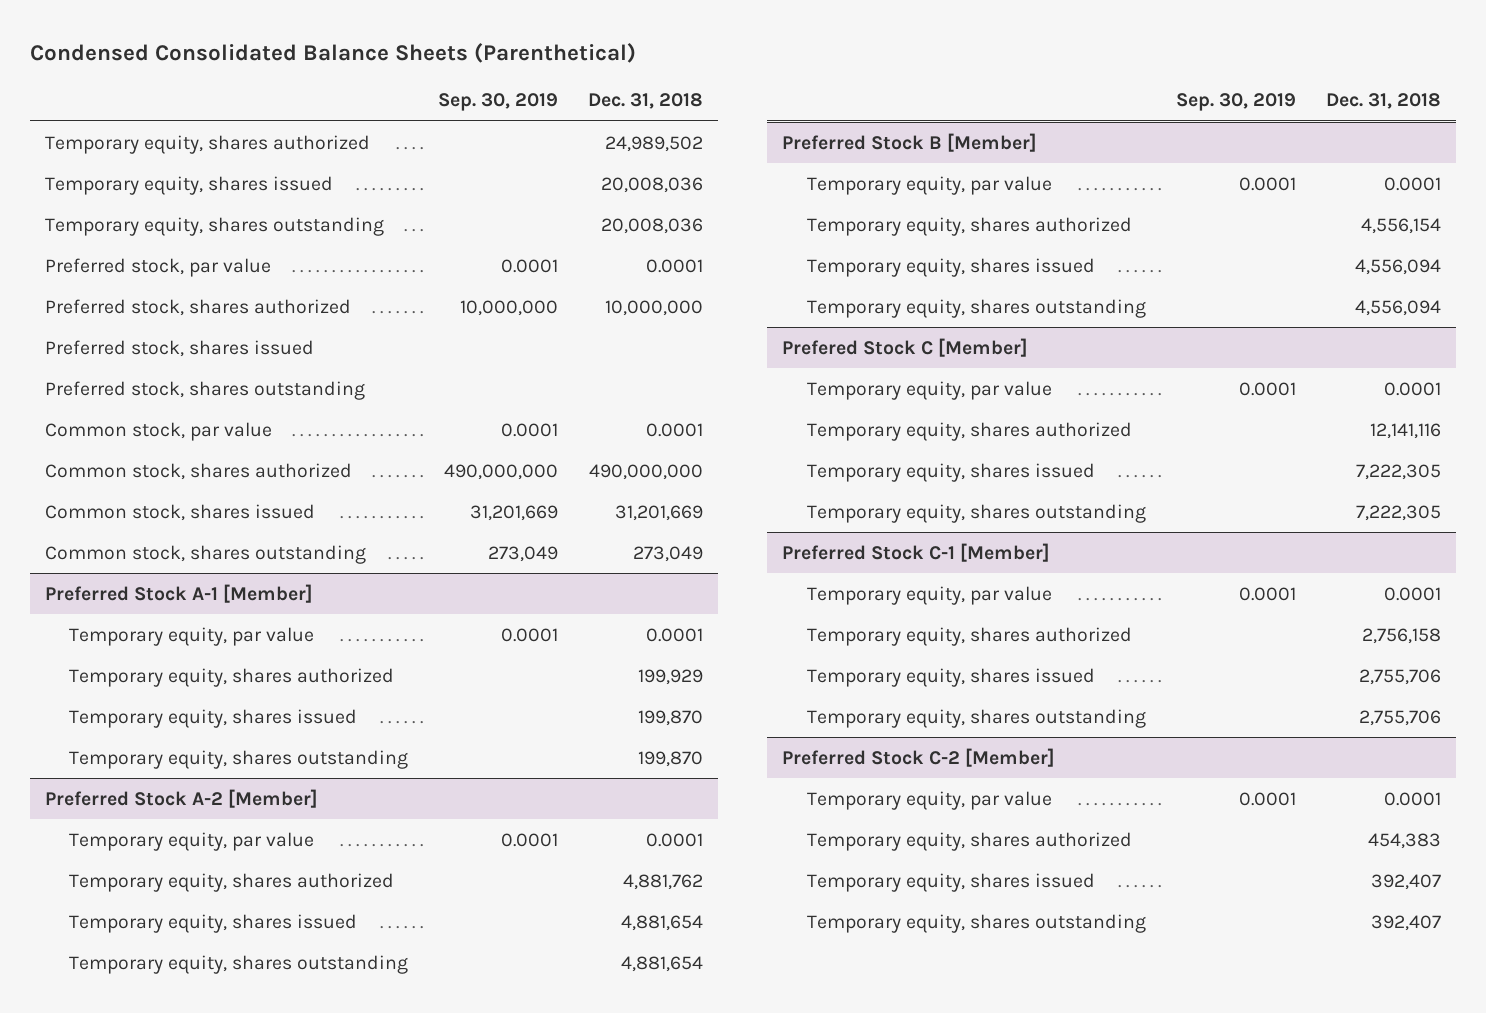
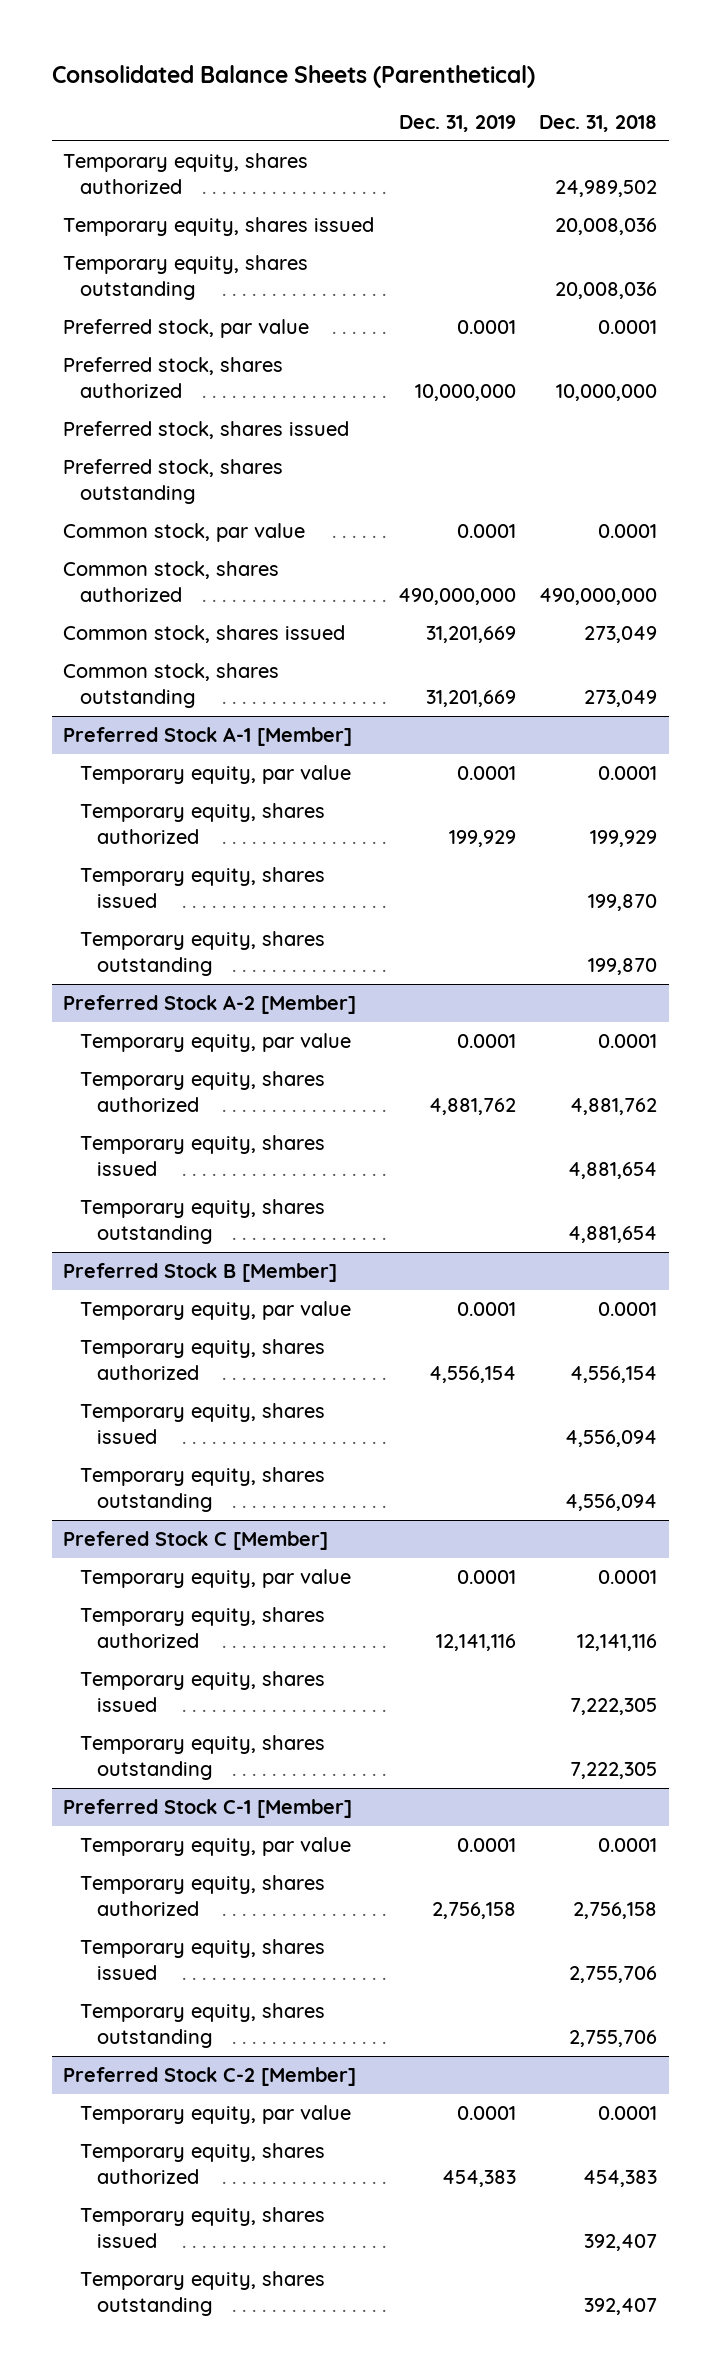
- Condensed Consolidated Balance Sheets (Parenthetical)
+ Consolidated Balance Sheets (Parenthetical)
- | Sep. 30, 2019 | Dec. 31, 2018
+ | Dec. 31, 2019 | Dec. 31, 2018
- Common stock, shares issued | 31,201,669 | 31,201,669
+ Common stock, shares issued | 31,201,669 | 273,049

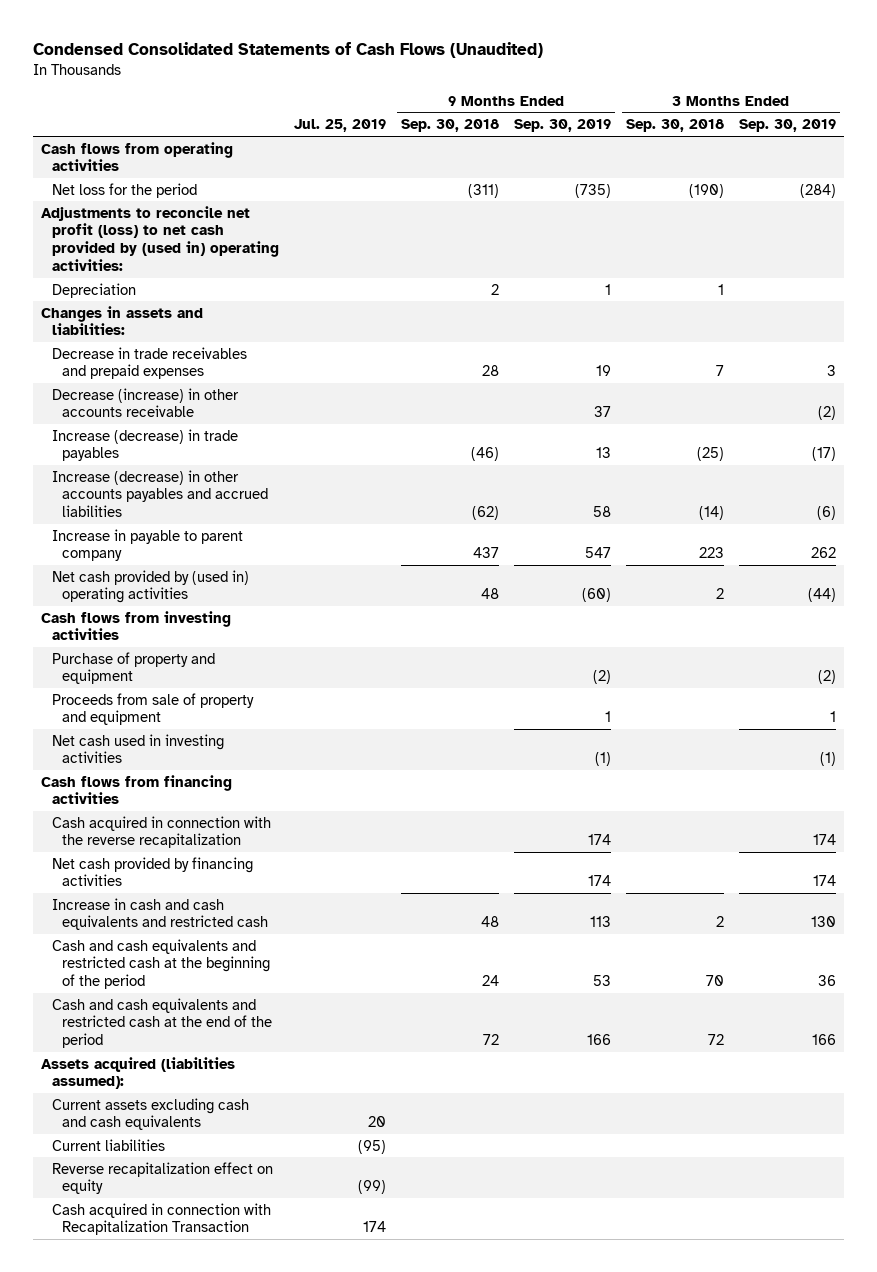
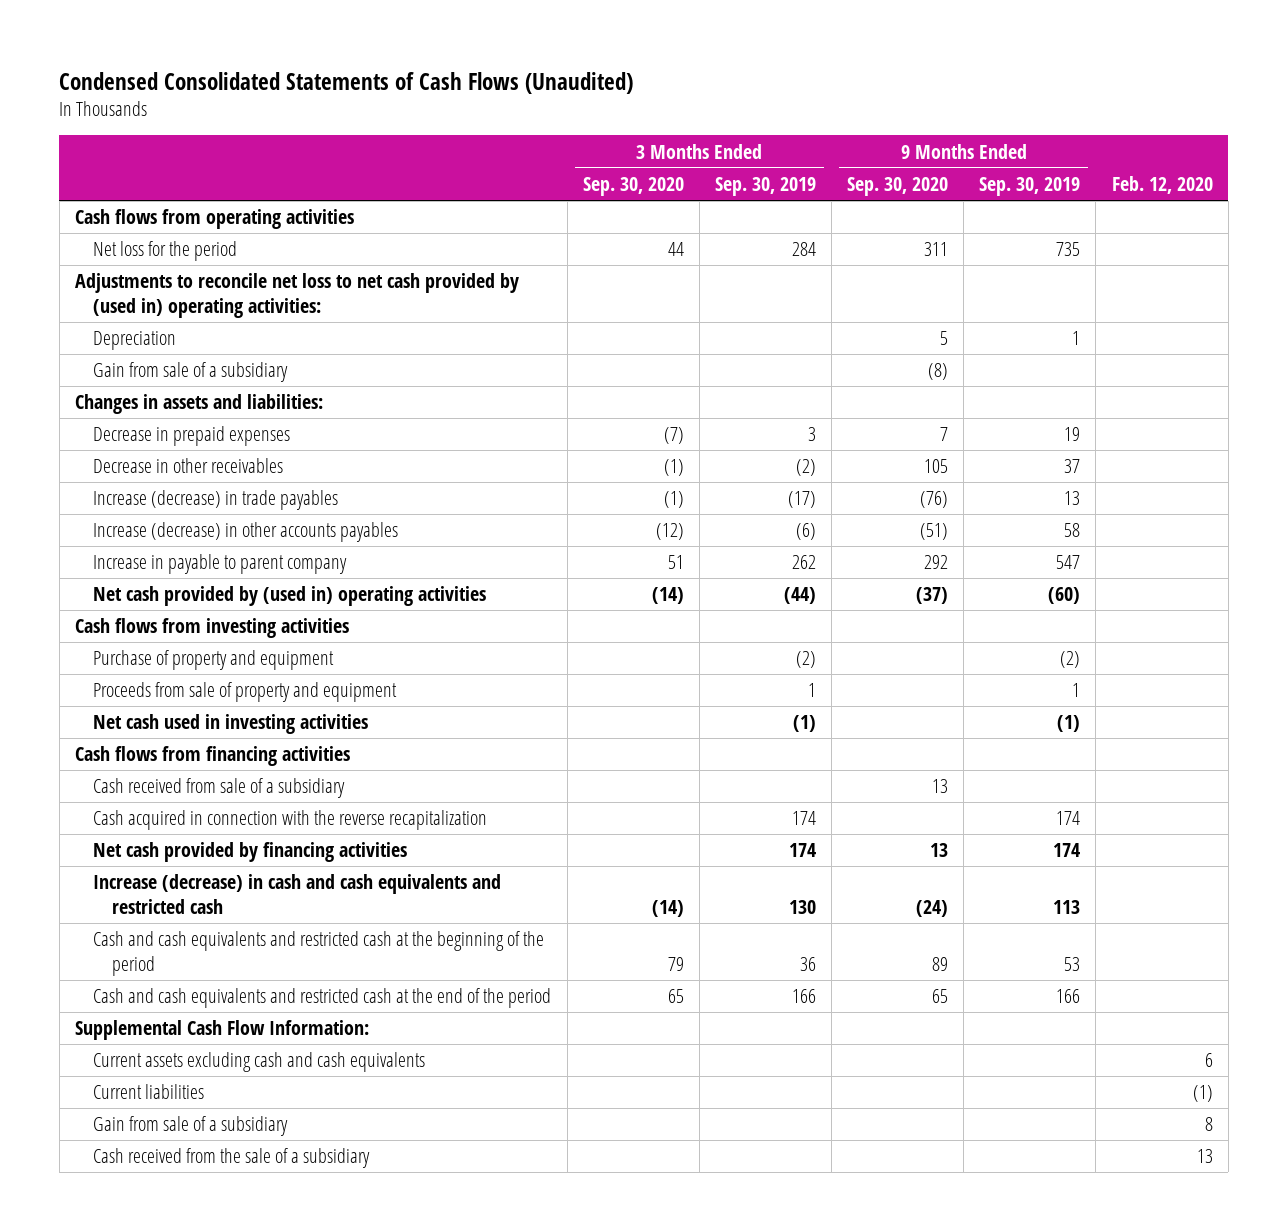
- | Jul. 25, 2019 | 9 Months Ended Sep. 30, 2018 | 9 Months Ended Sep. 30, 2019 | 3 Months Ended Sep. 30, 2018 | 3 Months Ended Sep. 30, 2019
+ | 3 Months Ended Sep. 30, 2020 | 3 Months Ended Sep. 30, 2019 | 9 Months Ended Sep. 30, 2020 | 9 Months Ended Sep. 30, 2019 | Feb. 12, 2020
- Net loss for the period | | (311) | (735) | (190) | (284)
- Adjustments to reconcile net profit (loss) to net cash provided by (used in) operating activities:
+ Net loss for the period | 44 | 284 | 311 | 735 |
+ Adjustments to reconcile net loss to net cash provided by (used in) operating activities:
+ Gain from sale of a subsidiary | | | (8) | |
- Decrease in trade receivables and prepaid expenses | | 28 | 19 | 7 | 3
- Decrease (increase) in other accounts receivable | | | 37 | | (2)
+ Decrease in prepaid expenses | (7) | 3 | 7 | 19 |
+ Decrease in other receivables | (1) | (2) | 105 | 37 |
- Increase (decrease) in other accounts payables and accrued liabilities | | (62) | 58 | (14) | (6)
+ Increase (decrease) in other accounts payables | (12) | (6) | (51) | 58 |
+ Cash received from sale of a subsidiary | | | 13 | |
- Increase in cash and cash equivalents and restricted cash | | 48 | 113 | 2 | 130
+ Increase (decrease) in cash and cash equivalents and restricted cash | (14) | 130 | (24) | 113 |
- Assets acquired (liabilities assumed):
+ Supplemental Cash Flow Information:
- Reverse recapitalization effect on equity | (99) | | | |
- Cash acquired in connection with Recapitalization Transaction | 174 | | | |
+ Gain from sale of a subsidiary | | | | | 8
+ Cash received from the sale of a subsidiary | | | | | 13

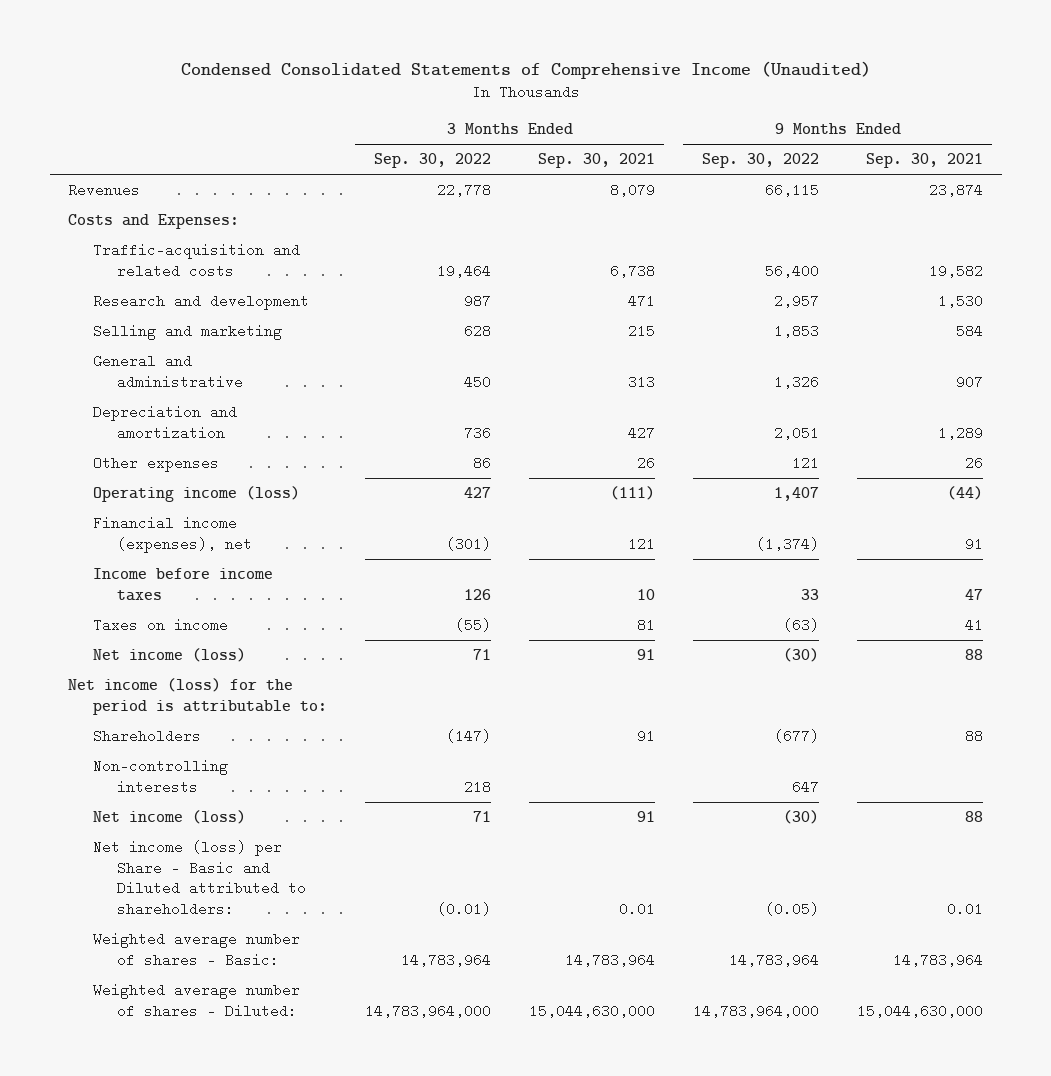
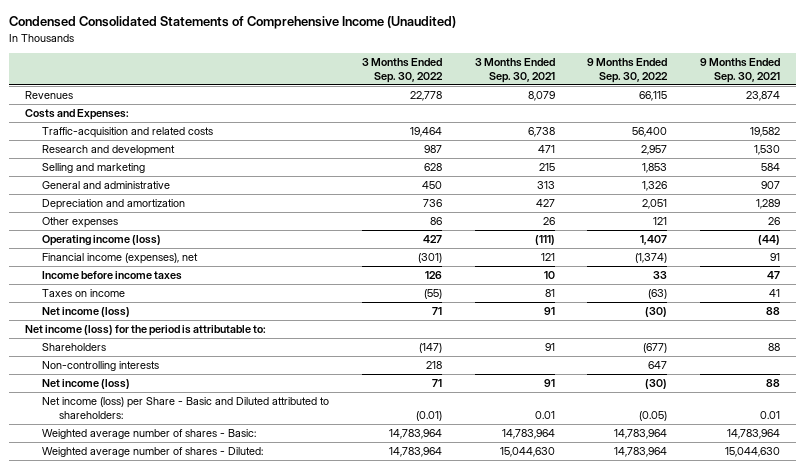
- Weighted average number of shares - Diluted: | 14,783,964,000 | 15,044,630,000 | 14,783,964,000 | 15,044,630,000
+ Weighted average number of shares - Diluted: | 14,783,964 | 15,044,630 | 14,783,964 | 15,044,630

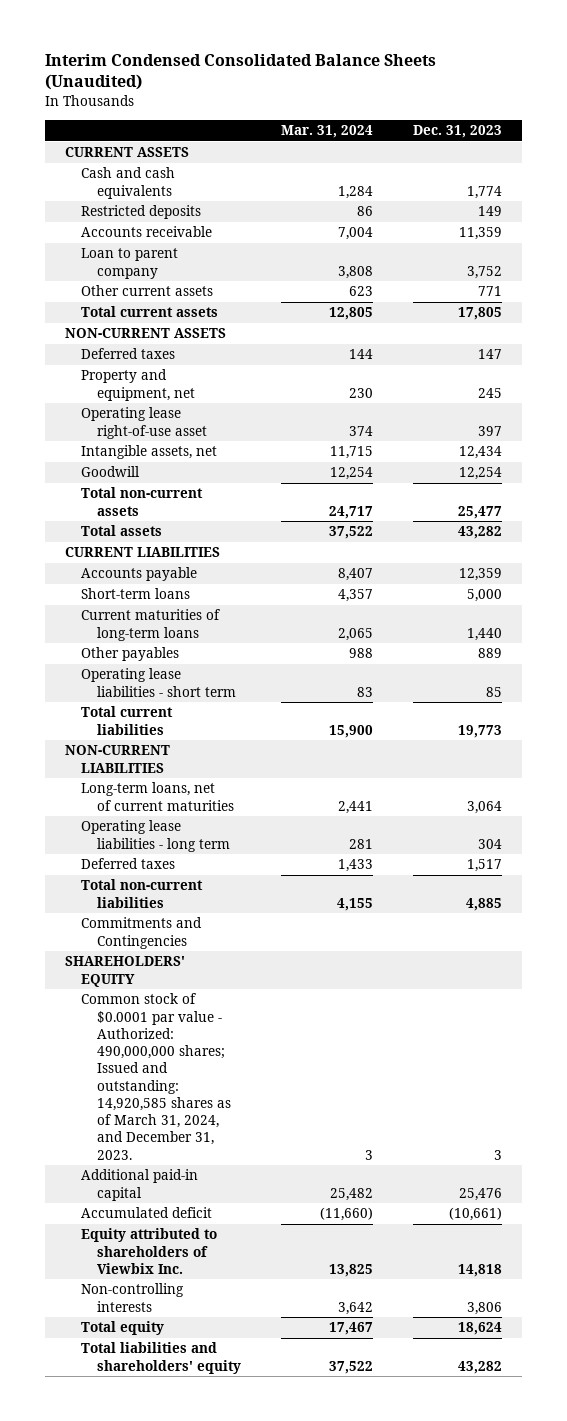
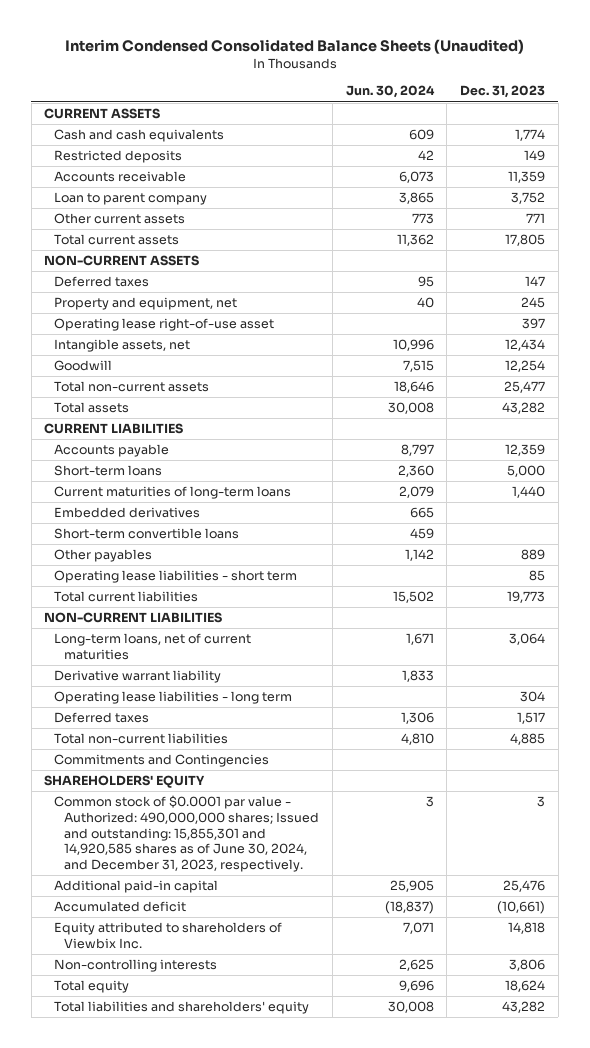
- | Mar. 31, 2024 | Dec. 31, 2023
+ | Jun. 30, 2024 | Dec. 31, 2023
+ Embedded derivatives | 665 |
+ Short-term convertible loans | 459 |
+ Derivative warrant liability | 1,833 |
- Common stock of $0.0001 par value - Authorized: 490,000,000 shares; Issued and outstanding: 14,920,585 shares as of March 31, 2024, and December 31, 2023. | 3 | 3
+ Common stock of $0.0001 par value - Authorized: 490,000,000 shares; Issued and outstanding: 15,855,301 and 14,920,585 shares as of June 30, 2024, and December 31, 2023, respectively. | 3 | 3

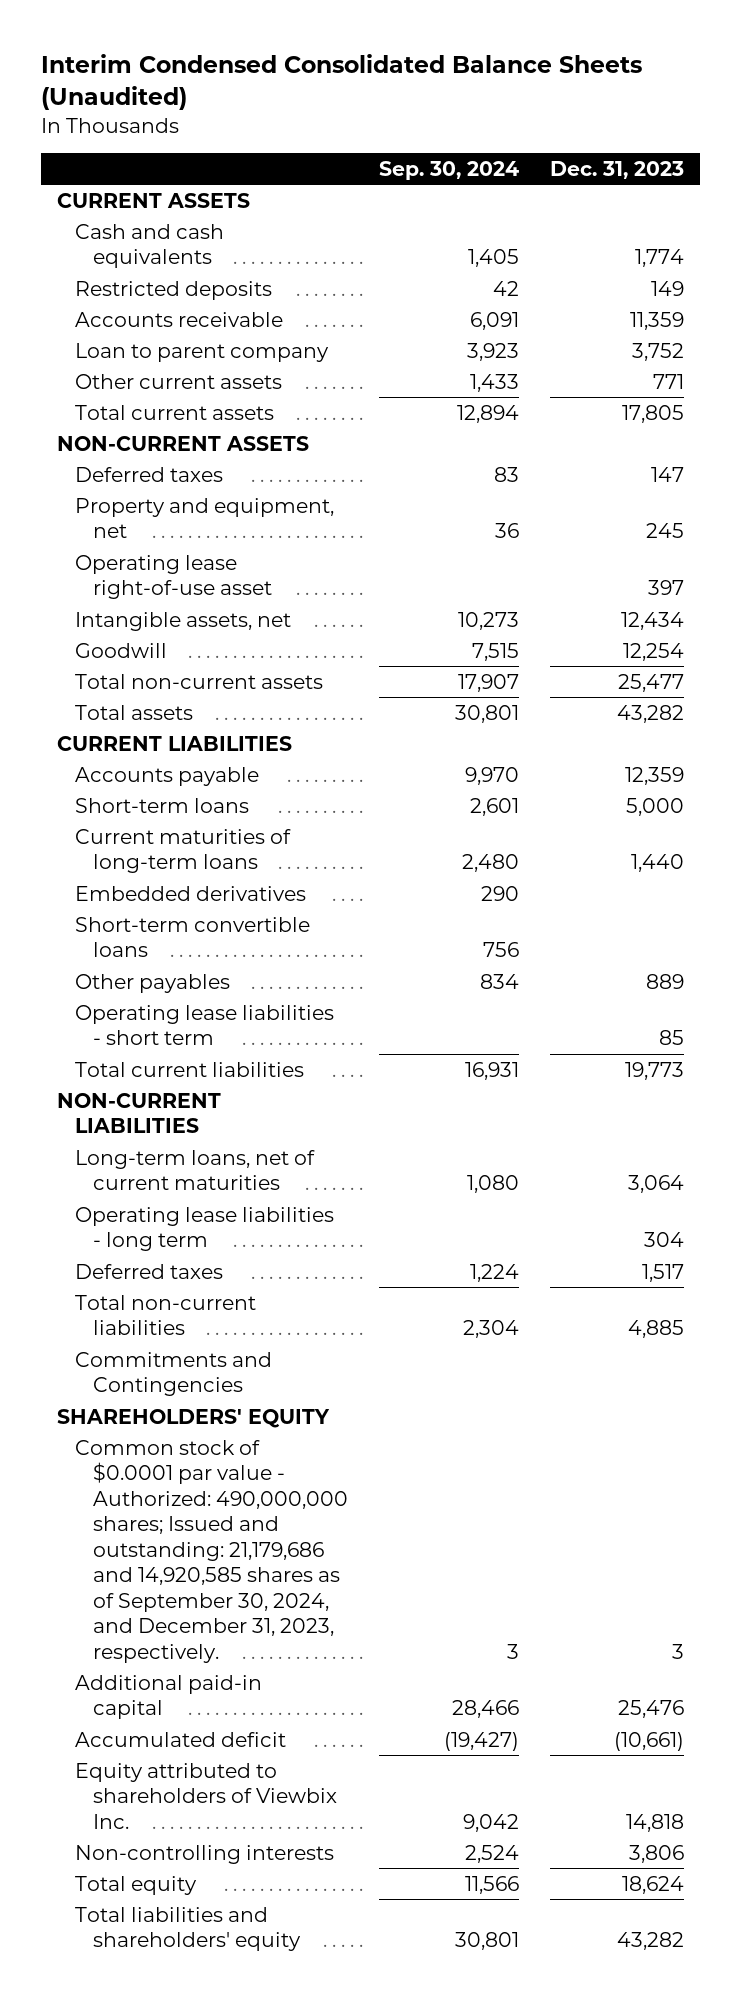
- | Jun. 30, 2024 | Dec. 31, 2023
+ | Sep. 30, 2024 | Dec. 31, 2023
- Derivative warrant liability | 1,833 |
- Common stock of $0.0001 par value - Authorized: 490,000,000 shares; Issued and outstanding: 15,855,301 and 14,920,585 shares as of June 30, 2024, and December 31, 2023, respectively. | 3 | 3
+ Common stock of $0.0001 par value - Authorized: 490,000,000 shares; Issued and outstanding: 21,179,686 and 14,920,585 shares as of September 30, 2024, and December 31, 2023, respectively. | 3 | 3

